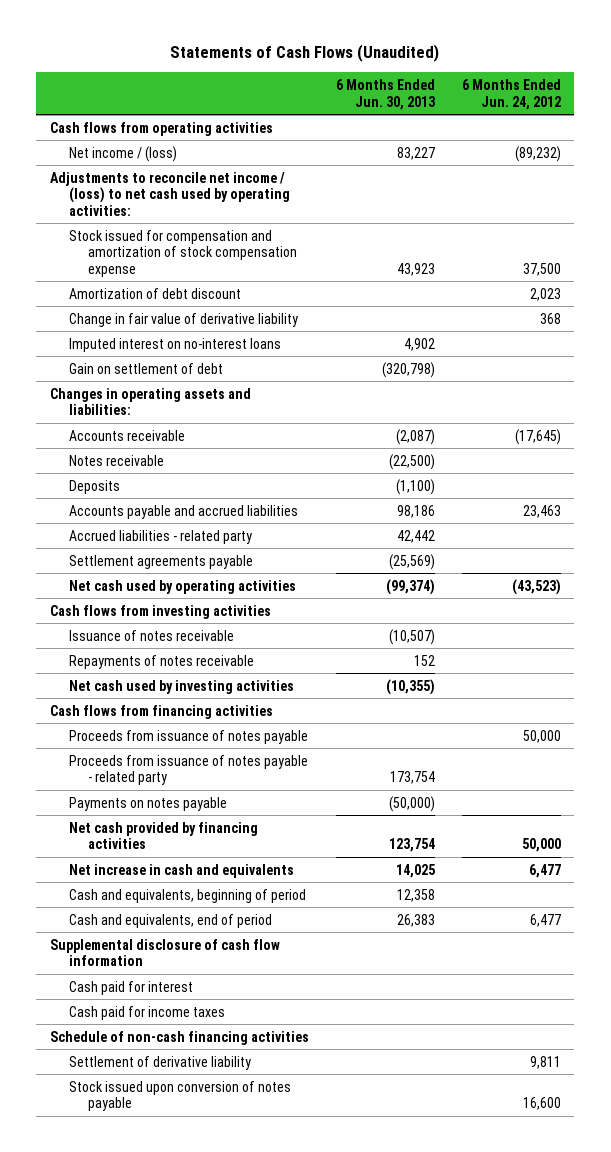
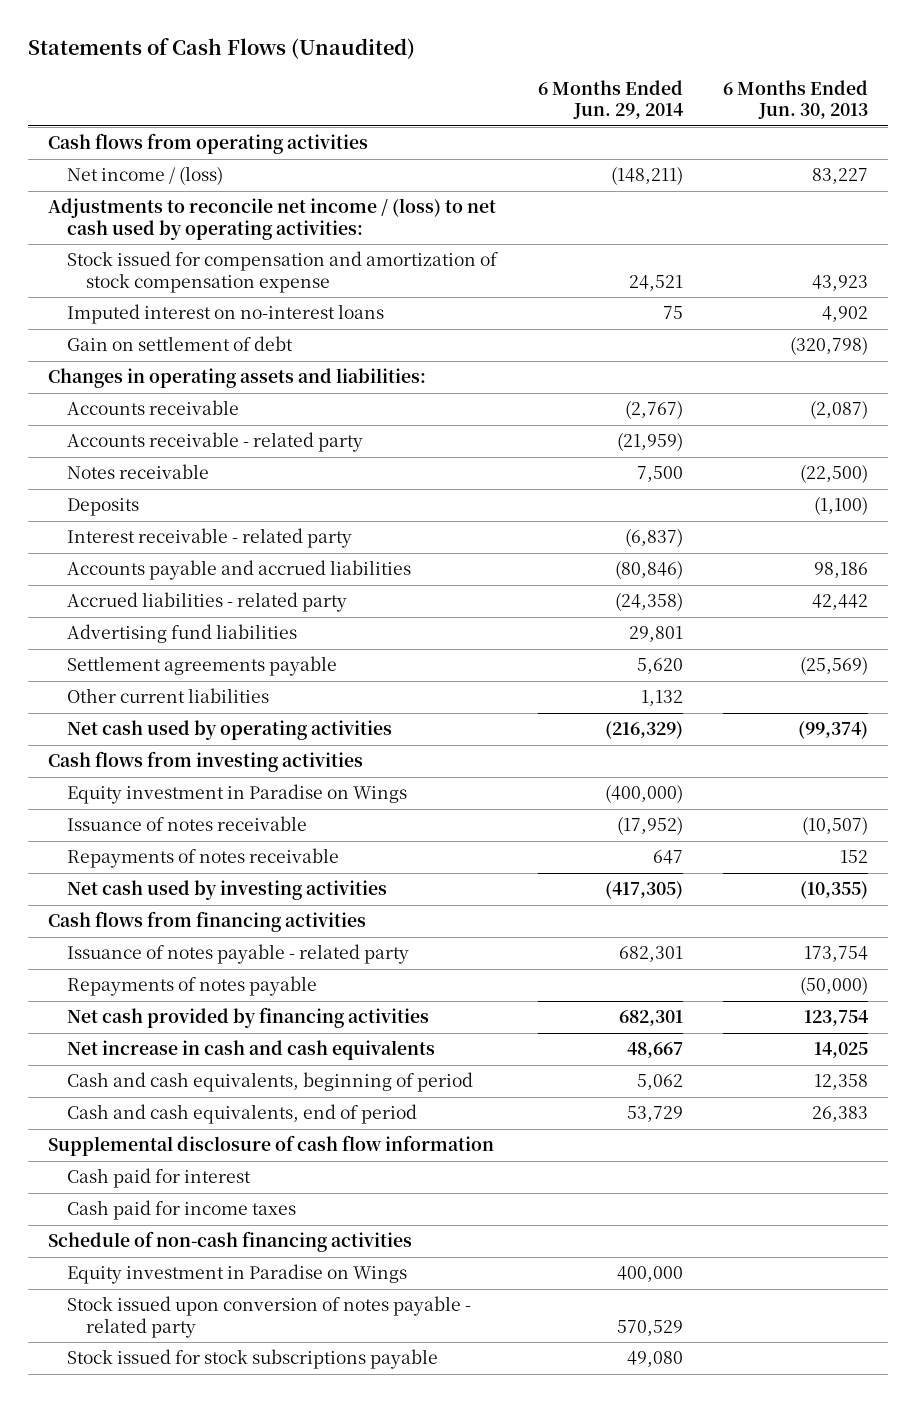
- | 6 Months Ended Jun. 30, 2013 | 6 Months Ended Jun. 24, 2012
+ | 6 Months Ended Jun. 29, 2014 | 6 Months Ended Jun. 30, 2013
- Amortization of debt discount | | 2,023
- Change in fair value of derivative liability | | 368
+ Accounts receivable - related party | (21,959) |
+ Interest receivable - related party | (6,837) |
+ Advertising fund liabilities | 29,801 |
+ Other current liabilities | 1,132 |
+ Equity investment in Paradise on Wings | (400,000) |
- Proceeds from issuance of notes payable | | 50,000
- Proceeds from issuance of notes payable - related party | 173,754 |
- Payments on notes payable | (50,000) |
+ Issuance of notes payable - related party | 682,301 | 173,754
+ Repayments of notes payable | | (50,000)
- Net increase in cash and equivalents | 14,025 | 6,477
- Cash and equivalents, beginning of period | 12,358 |
- Cash and equivalents, end of period | 26,383 | 6,477
+ Net increase in cash and cash equivalents | 48,667 | 14,025
+ Cash and cash equivalents, beginning of period | 5,062 | 12,358
+ Cash and cash equivalents, end of period | 53,729 | 26,383
- Settlement of derivative liability | | 9,811
- Stock issued upon conversion of notes payable | | 16,600
+ Equity investment in Paradise on Wings | 400,000 |
+ Stock issued upon conversion of notes payable - related party | 570,529 |
+ Stock issued for stock subscriptions payable | 49,080 |

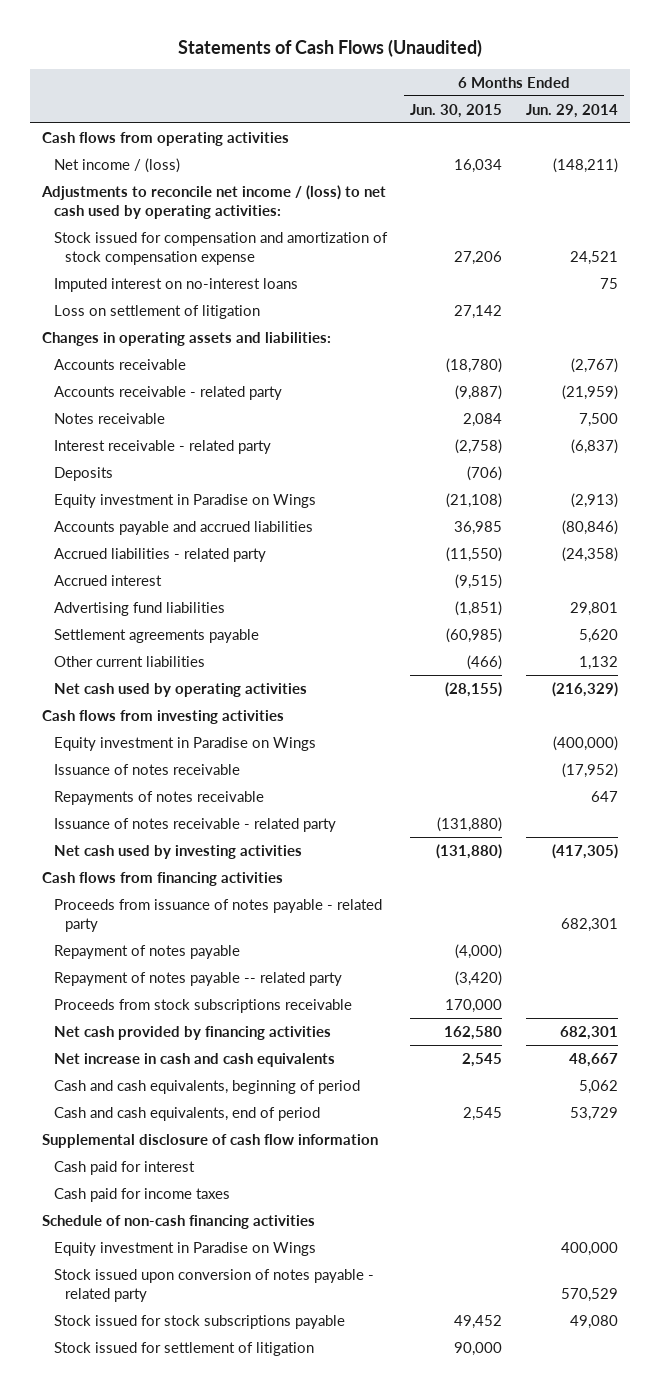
- | 6 Months Ended Jun. 29, 2014 | 6 Months Ended Jun. 30, 2013
+ | 6 Months Ended Jun. 30, 2015 | 6 Months Ended Jun. 29, 2014
- Gain on settlement of debt | | (320,798)
+ Loss on settlement of litigation | 27,142 |
moved down: Deposits | (706) |
+ Equity investment in Paradise on Wings | (21,108) | (2,913)
+ Accrued interest | (9,515) |
+ Issuance of notes receivable - related party | (131,880) |
- Issuance of notes payable - related party | 682,301 | 173,754
- Repayments of notes payable | | (50,000)
+ Proceeds from issuance of notes payable - related party | | 682,301
+ Repayment of notes payable | (4,000) |
+ Repayment of notes payable -- related party | (3,420) |
+ Proceeds from stock subscriptions receivable | 170,000 |
+ Stock issued for settlement of litigation | 90,000 |

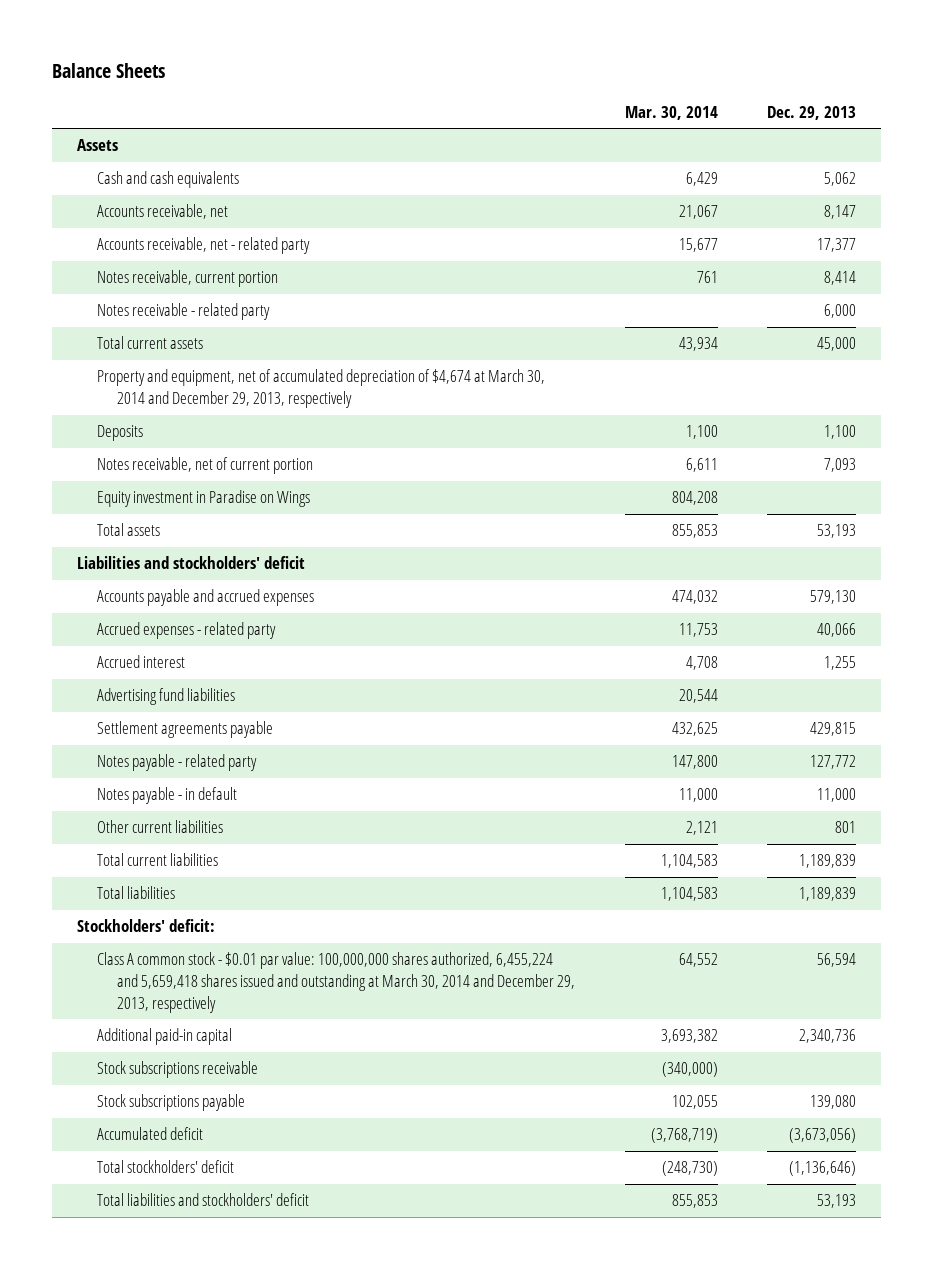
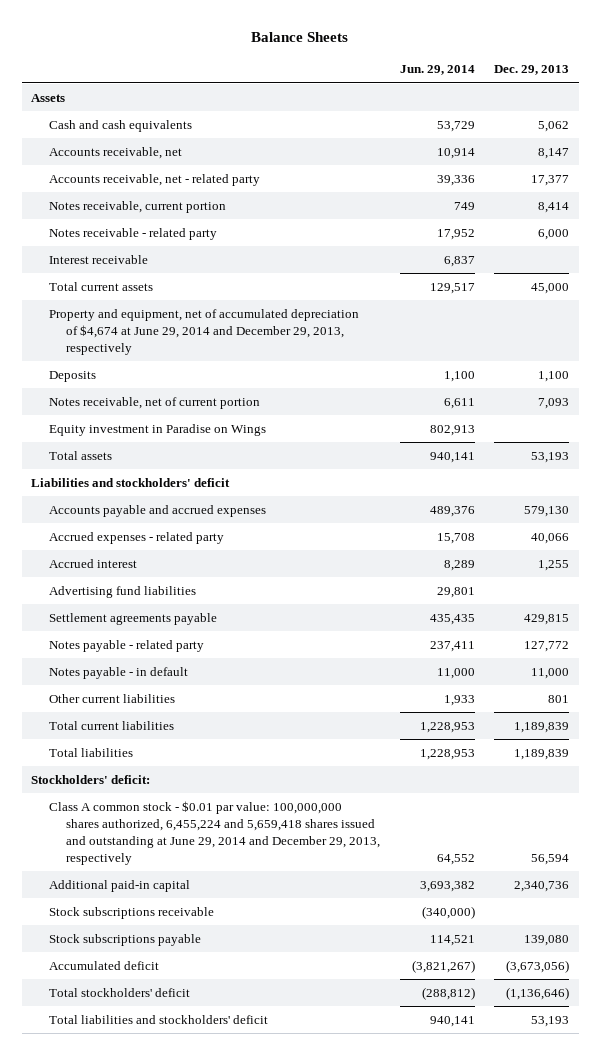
- | Mar. 30, 2014 | Dec. 29, 2013
+ | Jun. 29, 2014 | Dec. 29, 2013
+ Interest receivable | 6,837 |
- Property and equipment, net of accumulated depreciation of $4,674 at March 30, 2014 and December 29, 2013, respectively
+ Property and equipment, net of accumulated depreciation of $4,674 at June 29, 2014 and December 29, 2013, respectively
- Class A common stock - $0.01 par value: 100,000,000 shares authorized, 6,455,224 and 5,659,418 shares issued and outstanding at March 30, 2014 and December 29, 2013, respectively | 64,552 | 56,594
+ Class A common stock - $0.01 par value: 100,000,000 shares authorized, 6,455,224 and 5,659,418 shares issued and outstanding at June 29, 2014 and December 29, 2013, respectively | 64,552 | 56,594

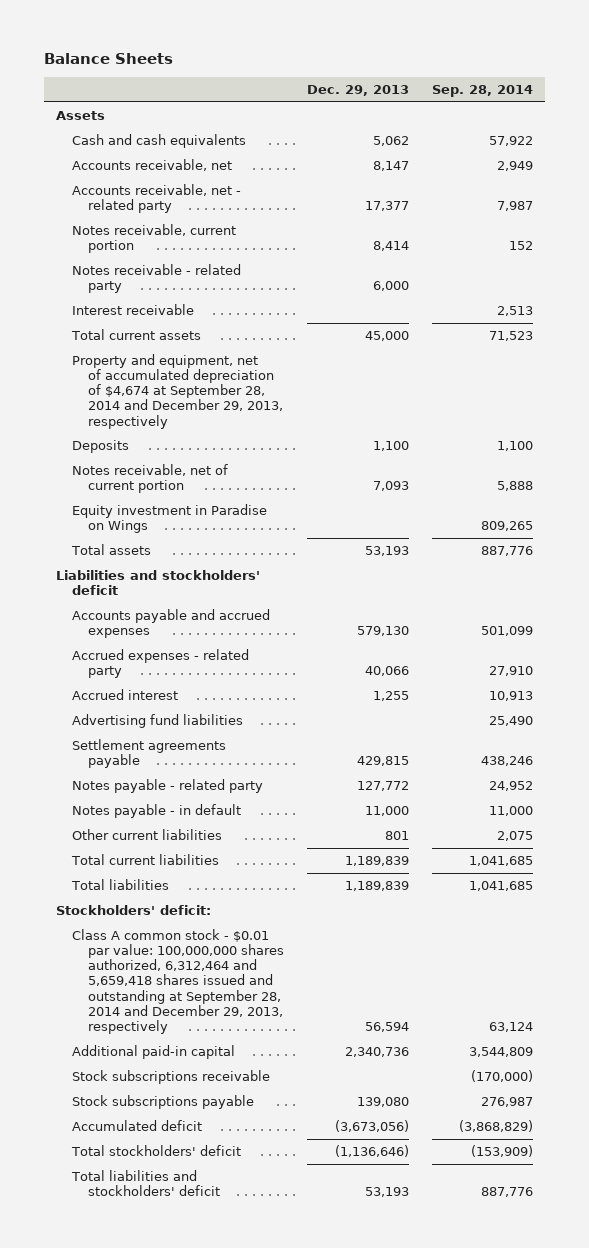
- | Jun. 29, 2014 | Dec. 29, 2013
+ | Dec. 29, 2013 | Sep. 28, 2014
- Property and equipment, net of accumulated depreciation of $4,674 at June 29, 2014 and December 29, 2013, respectively
+ Property and equipment, net of accumulated depreciation of $4,674 at September 28, 2014 and December 29, 2013, respectively
- Class A common stock - $0.01 par value: 100,000,000 shares authorized, 6,455,224 and 5,659,418 shares issued and outstanding at June 29, 2014 and December 29, 2013, respectively | 64,552 | 56,594
+ Class A common stock - $0.01 par value: 100,000,000 shares authorized, 6,312,464 and 5,659,418 shares issued and outstanding at September 28, 2014 and December 29, 2013, respectively | 56,594 | 63,124

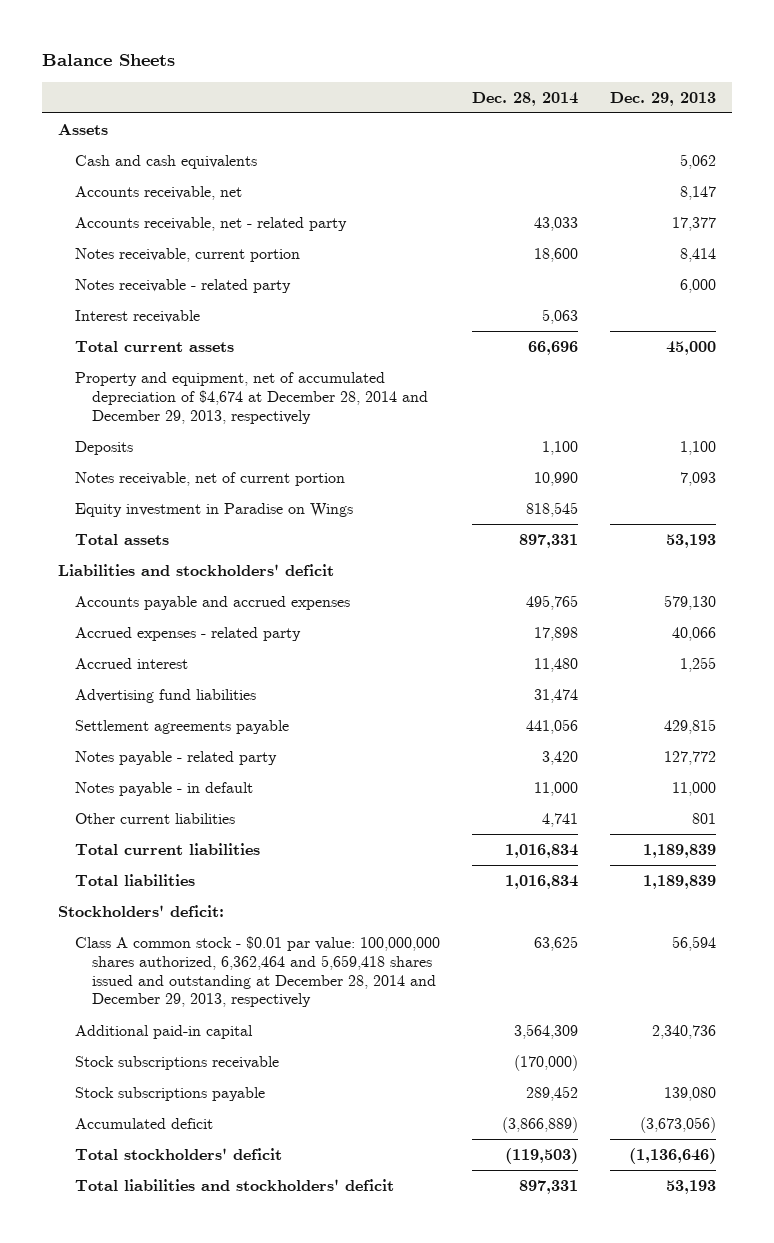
- | Dec. 29, 2013 | Sep. 28, 2014
+ | Dec. 28, 2014 | Dec. 29, 2013
- Property and equipment, net of accumulated depreciation of $4,674 at September 28, 2014 and December 29, 2013, respectively
+ Property and equipment, net of accumulated depreciation of $4,674 at December 28, 2014 and December 29, 2013, respectively
- Class A common stock - $0.01 par value: 100,000,000 shares authorized, 6,312,464 and 5,659,418 shares issued and outstanding at September 28, 2014 and December 29, 2013, respectively | 56,594 | 63,124
+ Class A common stock - $0.01 par value: 100,000,000 shares authorized, 6,362,464 and 5,659,418 shares issued and outstanding at December 28, 2014 and December 29, 2013, respectively | 63,625 | 56,594

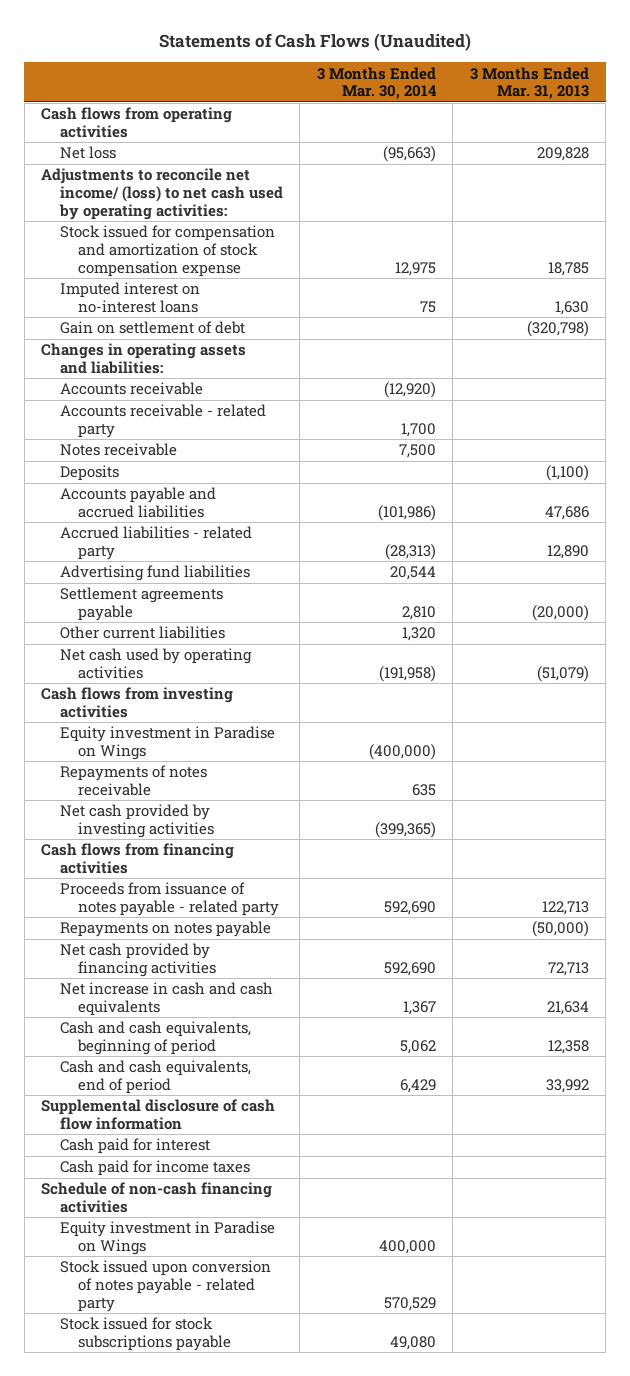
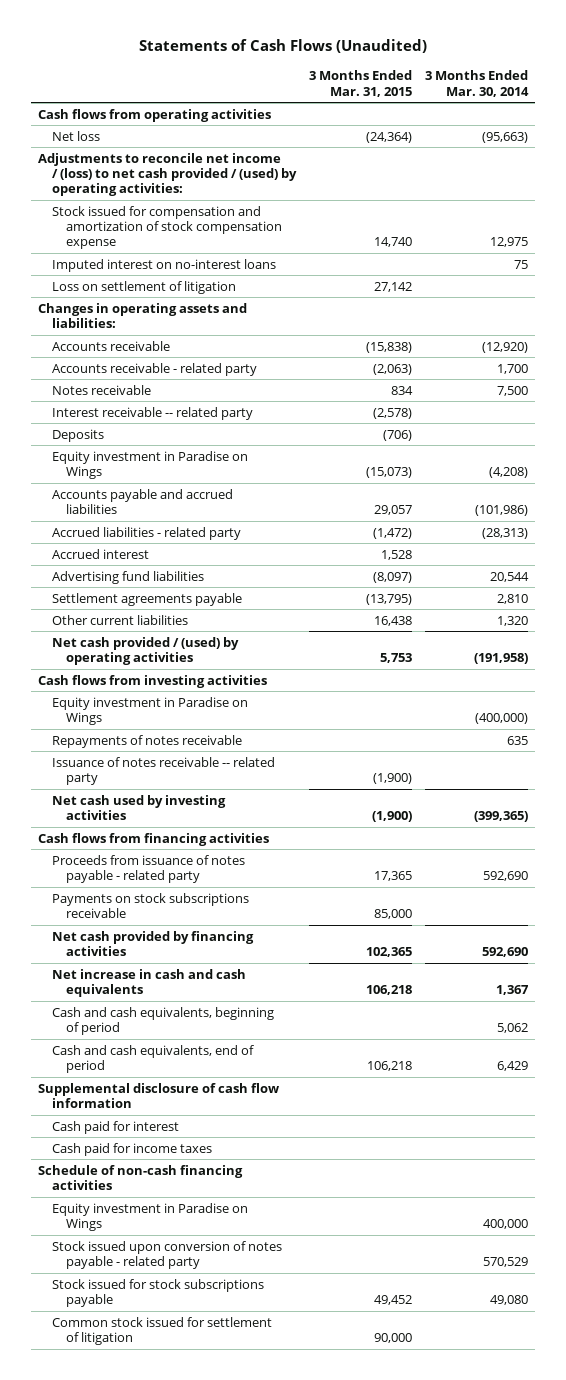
- | 3 Months Ended Mar. 30, 2014 | 3 Months Ended Mar. 31, 2013
+ | 3 Months Ended Mar. 31, 2015 | 3 Months Ended Mar. 30, 2014
- Adjustments to reconcile net income/ (loss) to net cash used by operating activities:
+ Adjustments to reconcile net income / (loss) to net cash provided / (used) by operating activities:
- Gain on settlement of debt | | (320,798)
+ Loss on settlement of litigation | 27,142 |
+ Interest receivable -- related party | (2,578) |
+ Equity investment in Paradise on Wings | (15,073) | (4,208)
+ Accrued interest | 1,528 |
- Net cash used by operating activities | (191,958) | (51,079)
+ Net cash provided / (used) by operating activities | 5,753 | (191,958)
- Net cash provided by investing activities | (399,365) |
+ Issuance of notes receivable -- related party | (1,900) |
+ Net cash used by investing activities | (1,900) | (399,365)
- Repayments on notes payable | | (50,000)
+ Payments on stock subscriptions receivable | 85,000 |
+ Common stock issued for settlement of litigation | 90,000 |

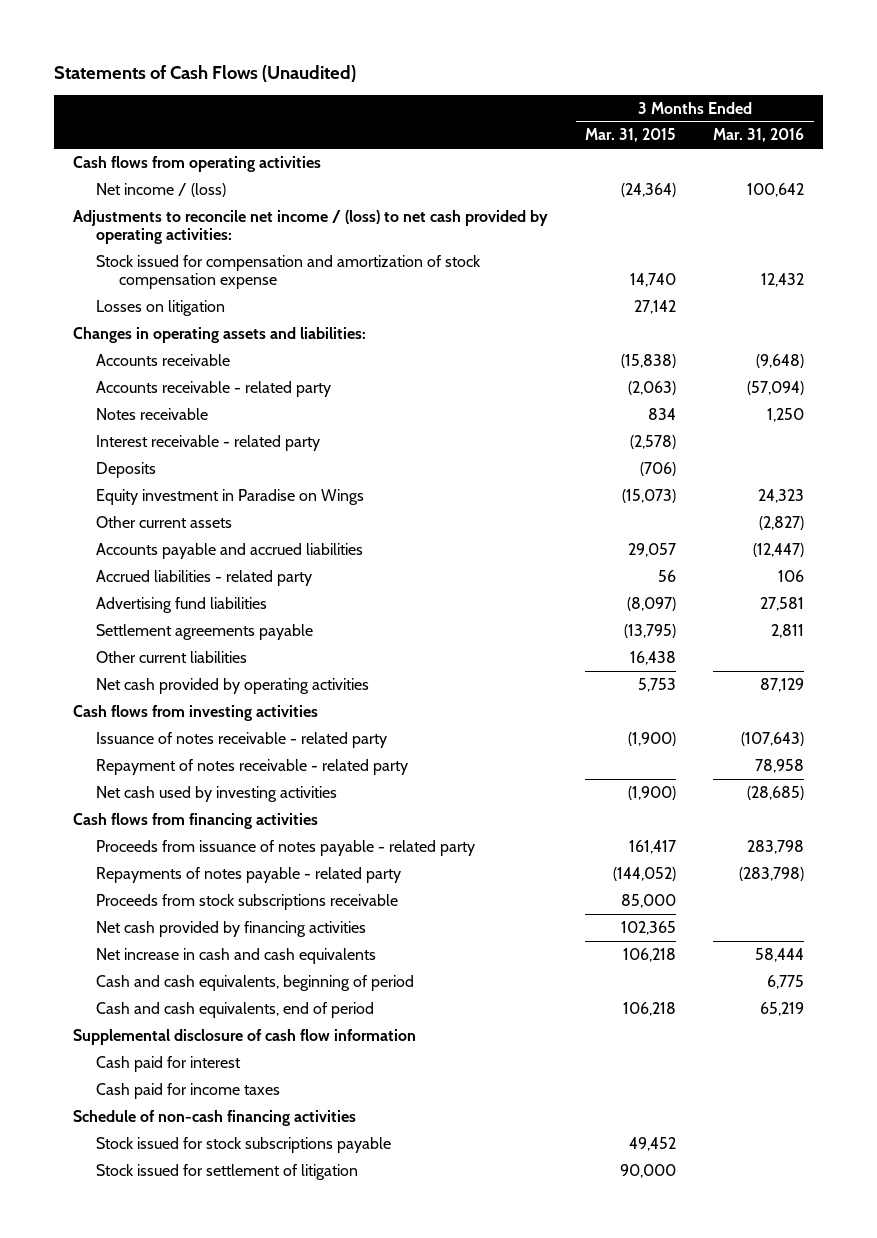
- | 3 Months Ended Mar. 31, 2015 | 3 Months Ended Mar. 30, 2014
+ | 3 Months Ended Mar. 31, 2015 | 3 Months Ended Mar. 31, 2016
- Net loss | (24,364) | (95,663)
- Adjustments to reconcile net income / (loss) to net cash provided / (used) by operating activities:
+ Net income / (loss) | (24,364) | 100,642
+ Adjustments to reconcile net income / (loss) to net cash provided by operating activities:
- Imputed interest on no-interest loans | | 75
- Loss on settlement of litigation | 27,142 |
+ Losses on litigation | 27,142 |
- Interest receivable -- related party | (2,578) |
+ Interest receivable - related party | (2,578) |
+ Other current assets | | (2,827)
- Accrued liabilities - related party | (1,472) | (28,313)
- Accrued interest | 1,528 |
+ Accrued liabilities - related party | 56 | 106
- Net cash provided / (used) by operating activities | 5,753 | (191,958)
+ Net cash provided by operating activities | 5,753 | 87,129
- Equity investment in Paradise on Wings | | (400,000)
- Repayments of notes receivable | | 635
- Issuance of notes receivable -- related party | (1,900) |
+ Issuance of notes receivable - related party | (1,900) | (107,643)
+ Repayment of notes receivable - related party | | 78,958
- Proceeds from issuance of notes payable - related party | 17,365 | 592,690
- Payments on stock subscriptions receivable | 85,000 |
+ Proceeds from issuance of notes payable - related party | 161,417 | 283,798
+ Repayments of notes payable - related party | (144,052) | (283,798)
+ Proceeds from stock subscriptions receivable | 85,000 |
- Equity investment in Paradise on Wings | | 400,000
- Stock issued upon conversion of notes payable - related party | | 570,529
- Common stock issued for settlement of litigation | 90,000 |
+ Stock issued for settlement of litigation | 90,000 |

